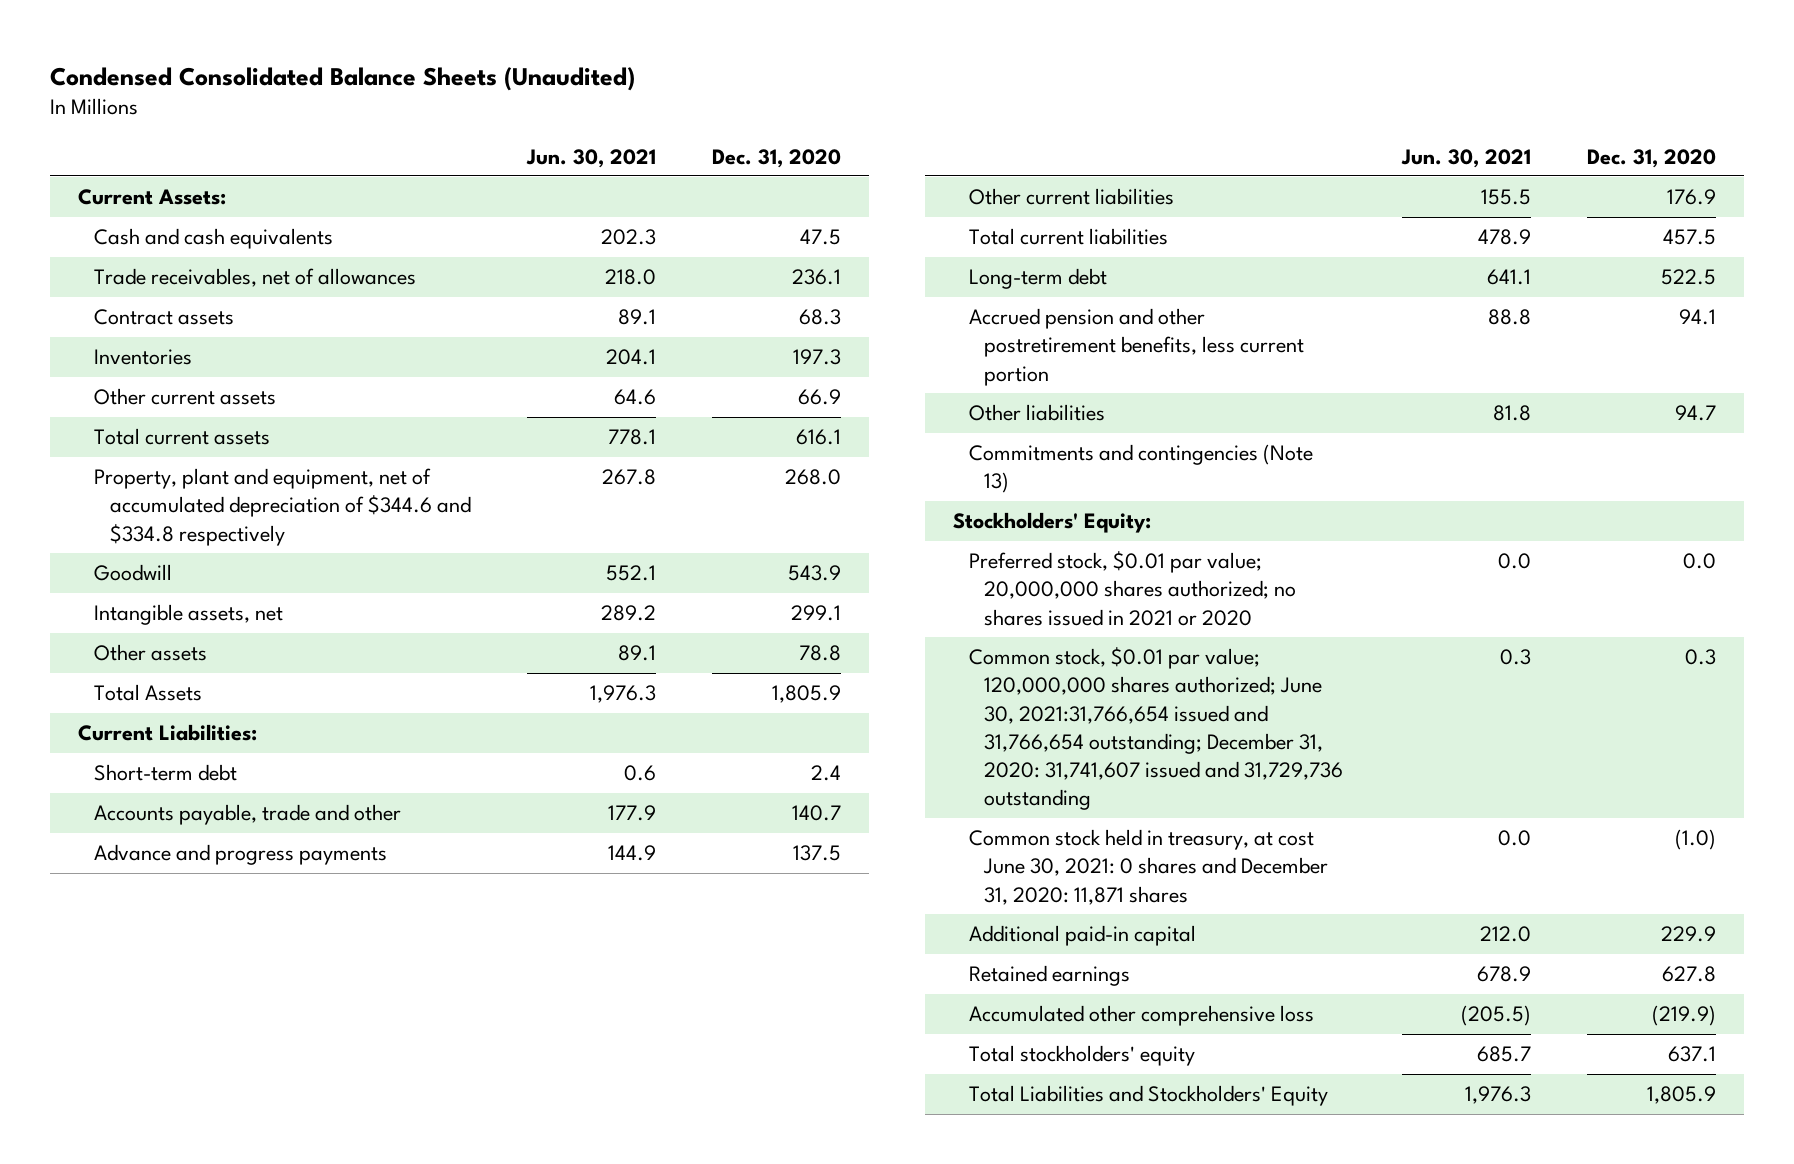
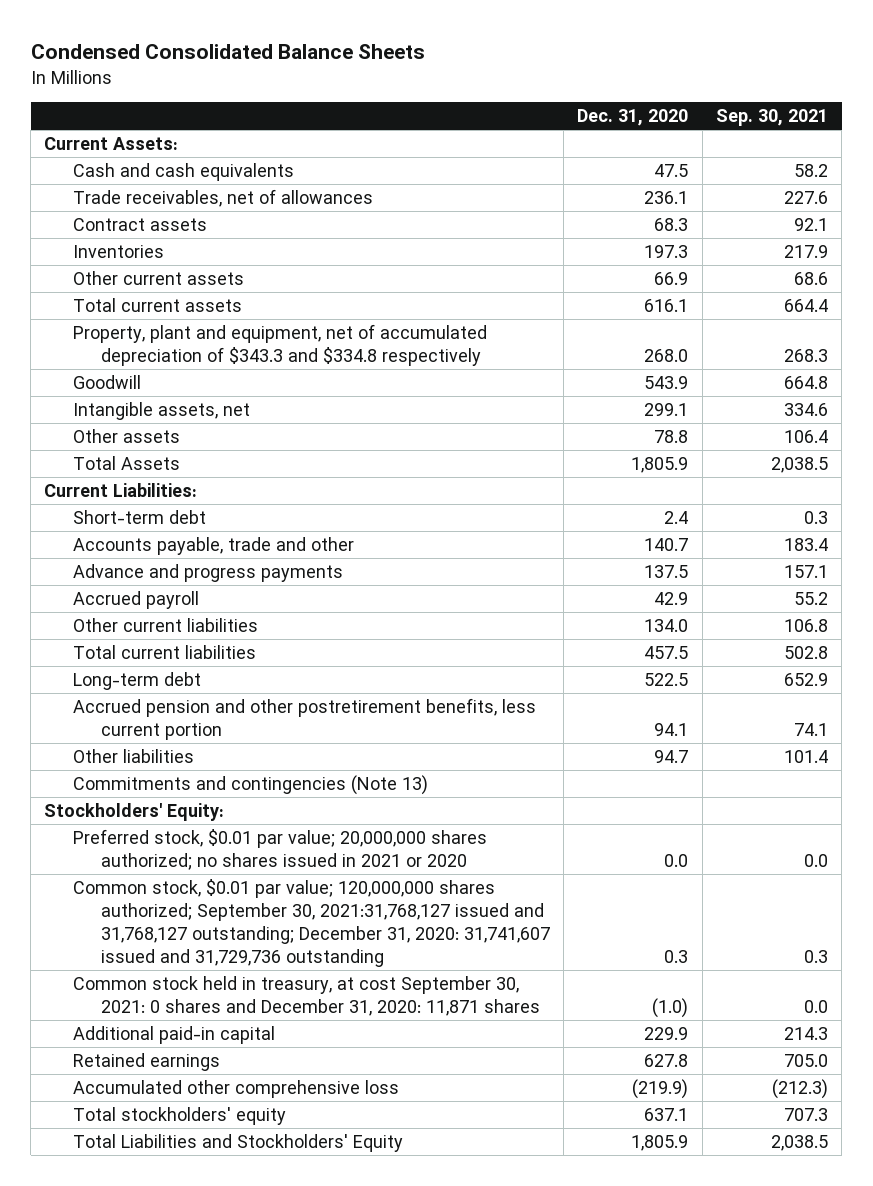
- Condensed Consolidated Balance Sheets (Unaudited)
+ Condensed Consolidated Balance Sheets
- | Jun. 30, 2021 | Dec. 31, 2020
+ | Dec. 31, 2020 | Sep. 30, 2021
- Property, plant and equipment, net of accumulated depreciation of $344.6 and $334.8 respectively | 267.8 | 268.0
+ Property, plant and equipment, net of accumulated depreciation of $343.3 and $334.8 respectively | 268.0 | 268.3
- Other current liabilities | 155.5 | 176.9
+ Accrued payroll | 42.9 | 55.2
+ Other current liabilities | 134.0 | 106.8
- Common stock, $0.01 par value; 120,000,000 shares authorized; June 30, 2021:31,766,654 issued and 31,766,654 outstanding; December 31, 2020: 31,741,607 issued and 31,729,736 outstanding | 0.3 | 0.3
- Common stock held in treasury, at cost June 30, 2021: 0 shares and December 31, 2020: 11,871 shares | 0.0 | (1.0)
+ Common stock, $0.01 par value; 120,000,000 shares authorized; September 30, 2021:31,768,127 issued and 31,768,127 outstanding; December 31, 2020: 31,741,607 issued and 31,729,736 outstanding | 0.3 | 0.3
+ Common stock held in treasury, at cost September 30, 2021: 0 shares and December 31, 2020: 11,871 shares | (1.0) | 0.0

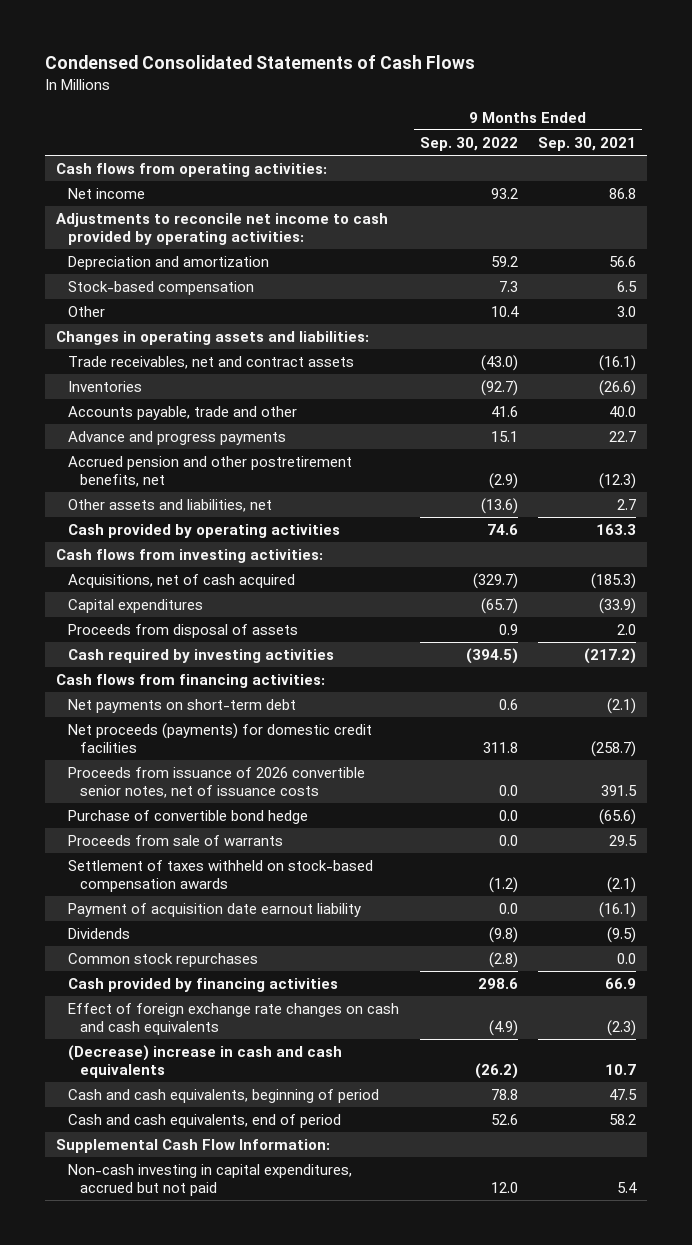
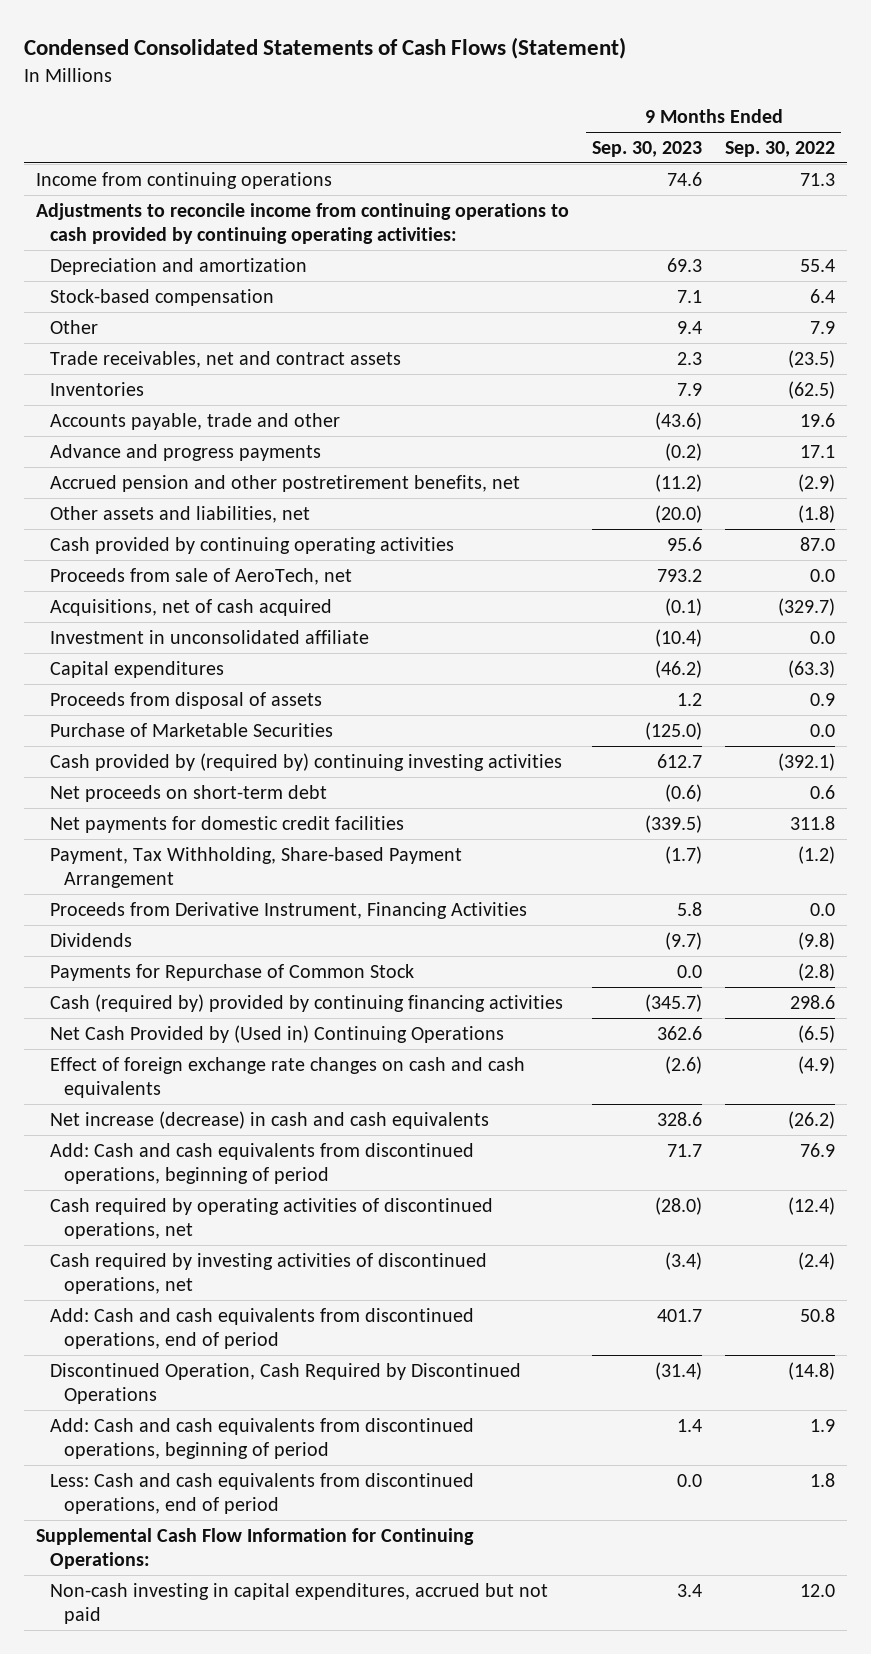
- Condensed Consolidated Statements of Cash Flows
+ Condensed Consolidated Statements of Cash Flows (Statement)
- | 9 Months Ended Sep. 30, 2022 | 9 Months Ended Sep. 30, 2021
+ | 9 Months Ended Sep. 30, 2023 | 9 Months Ended Sep. 30, 2022
- Cash flows from operating activities:
- Net income | 93.2 | 86.8
- Adjustments to reconcile net income to cash provided by operating activities:
- Depreciation and amortization | 59.2 | 56.6
- Stock-based compensation | 7.3 | 6.5
- Other | 10.4 | 3.0
- Changes in operating assets and liabilities:
- Trade receivables, net and contract assets | (43.0) | (16.1)
- Inventories | (92.7) | (26.6)
- Accounts payable, trade and other | 41.6 | 40.0
- Advance and progress payments | 15.1 | 22.7
+ Income from continuing operations | 74.6 | 71.3
+ Adjustments to reconcile income from continuing operations to cash provided by continuing operating activities:
+ Depreciation and amortization | 69.3 | 55.4
+ Stock-based compensation | 7.1 | 6.4
+ Other | 9.4 | 7.9
+ Trade receivables, net and contract assets | 2.3 | (23.5)
+ Inventories | 7.9 | (62.5)
+ Accounts payable, trade and other | (43.6) | 19.6
+ Advance and progress payments | (0.2) | 17.1
- Other assets and liabilities, net | (13.6) | 2.7
- Cash provided by operating activities | 74.6 | 163.3
- Cash flows from investing activities:
+ Other assets and liabilities, net | (20.0) | (1.8)
+ Cash provided by continuing operating activities | 95.6 | 87.0
+ Proceeds from sale of AeroTech, net | 793.2 | 0.0
- Capital expenditures | (65.7) | (33.9)
+ Investment in unconsolidated affiliate | (10.4) | 0.0
+ Capital expenditures | (46.2) | (63.3)
- Cash required by investing activities | (394.5) | (217.2)
- Cash flows from financing activities:
- Net payments on short-term debt | 0.6 | (2.1)
- Net proceeds (payments) for domestic credit facilities | 311.8 | (258.7)
- Proceeds from issuance of 2026 convertible senior notes, net of issuance costs | 0.0 | 391.5
- Purchase of convertible bond hedge | 0.0 | (65.6)
- Proceeds from sale of warrants | 0.0 | 29.5
- Settlement of taxes withheld on stock-based compensation awards | (1.2) | (2.1)
- Payment of acquisition date earnout liability | 0.0 | (16.1)
+ Purchase of Marketable Securities | (125.0) | 0.0
+ Cash provided by (required by) continuing investing activities | 612.7 | (392.1)
+ Net proceeds on short-term debt | (0.6) | 0.6
+ Net payments for domestic credit facilities | (339.5) | 311.8
+ Payment, Tax Withholding, Share-based Payment Arrangement | (1.7) | (1.2)
+ Proceeds from Derivative Instrument, Financing Activities | 5.8 | 0.0
- Common stock repurchases | (2.8) | 0.0
- Cash provided by financing activities | 298.6 | 66.9
+ Payments for Repurchase of Common Stock | 0.0 | (2.8)
+ Cash (required by) provided by continuing financing activities | (345.7) | 298.6
+ Net Cash Provided by (Used in) Continuing Operations | 362.6 | (6.5)
- (Decrease) increase in cash and cash equivalents | (26.2) | 10.7
- Cash and cash equivalents, beginning of period | 78.8 | 47.5
- Cash and cash equivalents, end of period | 52.6 | 58.2
- Supplemental Cash Flow Information:
+ Net increase (decrease) in cash and cash equivalents | 328.6 | (26.2)
+ Add: Cash and cash equivalents from discontinued operations, beginning of period | 71.7 | 76.9
+ Cash required by operating activities of discontinued operations, net | (28.0) | (12.4)
+ Cash required by investing activities of discontinued operations, net | (3.4) | (2.4)
+ Add: Cash and cash equivalents from discontinued operations, end of period | 401.7 | 50.8
+ Discontinued Operation, Cash Required by Discontinued Operations | (31.4) | (14.8)
+ Add: Cash and cash equivalents from discontinued operations, beginning of period | 1.4 | 1.9
+ Less: Cash and cash equivalents from discontinued operations, end of period | 0.0 | 1.8
+ Supplemental Cash Flow Information for Continuing Operations:

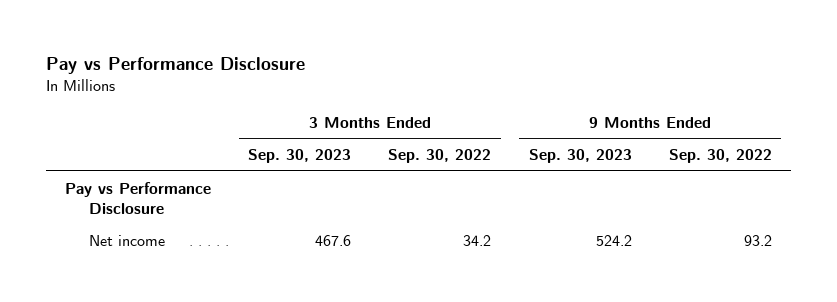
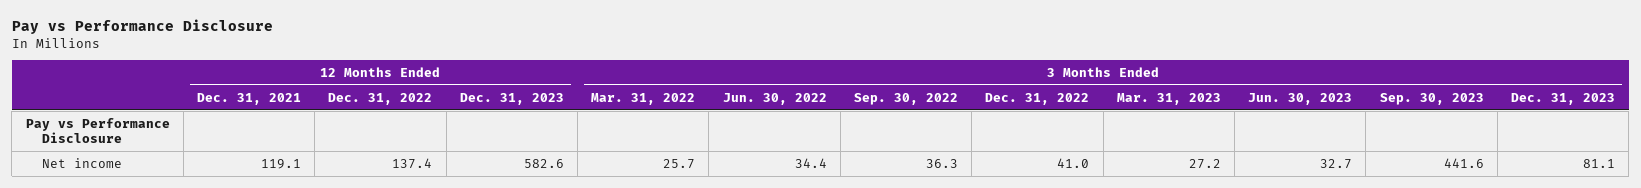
- | 3 Months Ended Sep. 30, 2023 | 3 Months Ended Sep. 30, 2022 | 9 Months Ended Sep. 30, 2023 | 9 Months Ended Sep. 30, 2022
+ | 12 Months Ended Dec. 31, 2021 | 12 Months Ended Dec. 31, 2022 | 12 Months Ended Dec. 31, 2023 | 3 Months Ended Mar. 31, 2022 | 3 Months Ended Jun. 30, 2022 | 3 Months Ended Sep. 30, 2022 | 3 Months Ended Dec. 31, 2022 | 3 Months Ended Mar. 31, 2023 | 3 Months Ended Jun. 30, 2023 | 3 Months Ended Sep. 30, 2023 | 3 Months Ended Dec. 31, 2023
- Net income | 467.6 | 34.2 | 524.2 | 93.2
+ Net income | 119.1 | 137.4 | 582.6 | 25.7 | 34.4 | 36.3 | 41.0 | 27.2 | 32.7 | 441.6 | 81.1

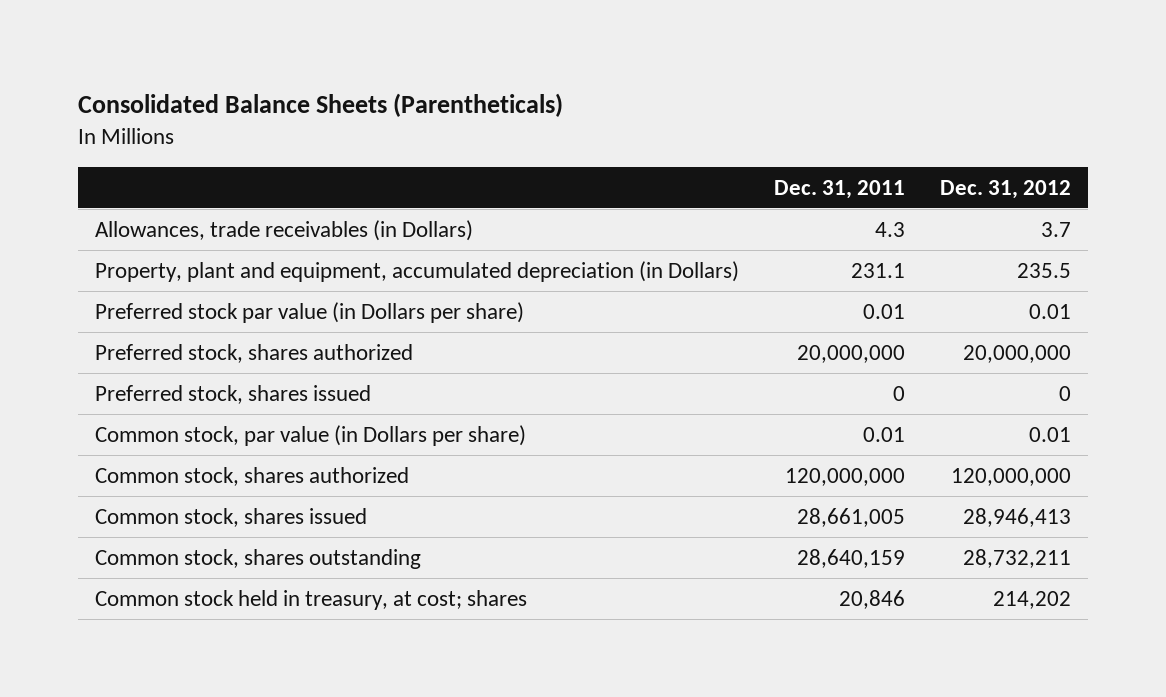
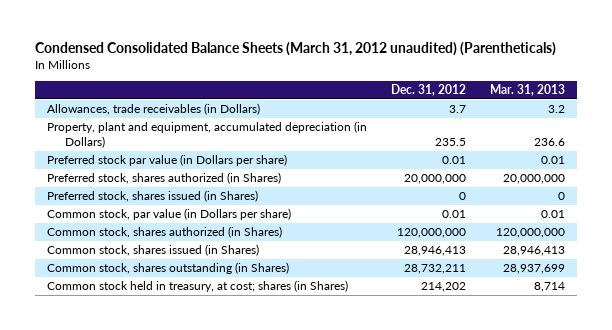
- Consolidated Balance Sheets (Parentheticals)
+ Condensed Consolidated Balance Sheets (March 31, 2012 unaudited) (Parentheticals)
- | Dec. 31, 2011 | Dec. 31, 2012
+ | Dec. 31, 2012 | Mar. 31, 2013
- Preferred stock, shares authorized | 20,000,000 | 20,000,000
- Preferred stock, shares issued | 0 | 0
+ Preferred stock, shares authorized (in Shares) | 20,000,000 | 20,000,000
+ Preferred stock, shares issued (in Shares) | 0 | 0
- Common stock, shares authorized | 120,000,000 | 120,000,000
- Common stock, shares issued | 28,661,005 | 28,946,413
- Common stock, shares outstanding | 28,640,159 | 28,732,211
- Common stock held in treasury, at cost; shares | 20,846 | 214,202
+ Common stock, shares authorized (in Shares) | 120,000,000 | 120,000,000
+ Common stock, shares issued (in Shares) | 28,946,413 | 28,946,413
+ Common stock, shares outstanding (in Shares) | 28,732,211 | 28,937,699
+ Common stock held in treasury, at cost; shares (in Shares) | 214,202 | 8,714

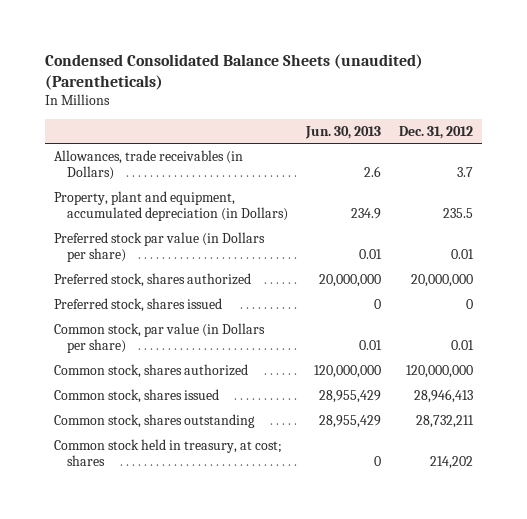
- Condensed Consolidated Balance Sheets (March 31, 2012 unaudited) (Parentheticals)
+ Condensed Consolidated Balance Sheets (unaudited) (Parentheticals)
- | Dec. 31, 2012 | Mar. 31, 2013
+ | Jun. 30, 2013 | Dec. 31, 2012
- Preferred stock, shares authorized (in Shares) | 20,000,000 | 20,000,000
- Preferred stock, shares issued (in Shares) | 0 | 0
+ Preferred stock, shares authorized | 20,000,000 | 20,000,000
+ Preferred stock, shares issued | 0 | 0
- Common stock, shares authorized (in Shares) | 120,000,000 | 120,000,000
- Common stock, shares issued (in Shares) | 28,946,413 | 28,946,413
- Common stock, shares outstanding (in Shares) | 28,732,211 | 28,937,699
- Common stock held in treasury, at cost; shares (in Shares) | 214,202 | 8,714
+ Common stock, shares authorized | 120,000,000 | 120,000,000
+ Common stock, shares issued | 28,955,429 | 28,946,413
+ Common stock, shares outstanding | 28,955,429 | 28,732,211
+ Common stock held in treasury, at cost; shares | 0 | 214,202

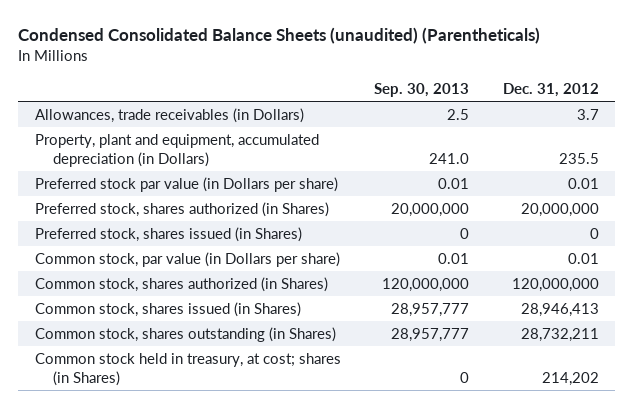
- | Jun. 30, 2013 | Dec. 31, 2012
+ | Sep. 30, 2013 | Dec. 31, 2012
- Preferred stock, shares authorized | 20,000,000 | 20,000,000
- Preferred stock, shares issued | 0 | 0
+ Preferred stock, shares authorized (in Shares) | 20,000,000 | 20,000,000
+ Preferred stock, shares issued (in Shares) | 0 | 0
- Common stock, shares authorized | 120,000,000 | 120,000,000
- Common stock, shares issued | 28,955,429 | 28,946,413
- Common stock, shares outstanding | 28,955,429 | 28,732,211
- Common stock held in treasury, at cost; shares | 0 | 214,202
+ Common stock, shares authorized (in Shares) | 120,000,000 | 120,000,000
+ Common stock, shares issued (in Shares) | 28,957,777 | 28,946,413
+ Common stock, shares outstanding (in Shares) | 28,957,777 | 28,732,211
+ Common stock held in treasury, at cost; shares (in Shares) | 0 | 214,202

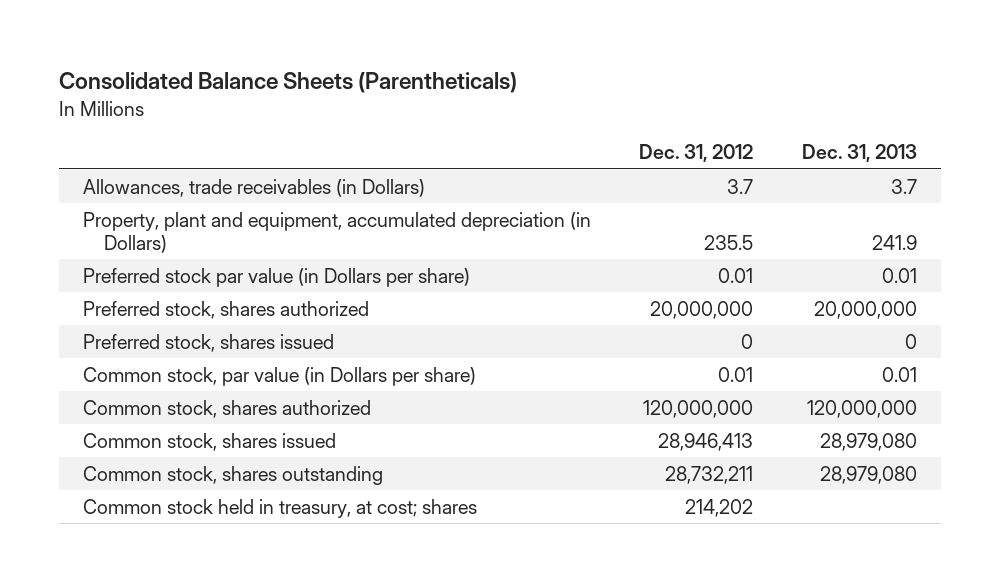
- Condensed Consolidated Balance Sheets (unaudited) (Parentheticals)
+ Consolidated Balance Sheets (Parentheticals)
- | Sep. 30, 2013 | Dec. 31, 2012
+ | Dec. 31, 2012 | Dec. 31, 2013
- Preferred stock, shares authorized (in Shares) | 20,000,000 | 20,000,000
- Preferred stock, shares issued (in Shares) | 0 | 0
+ Preferred stock, shares authorized | 20,000,000 | 20,000,000
+ Preferred stock, shares issued | 0 | 0
- Common stock, shares authorized (in Shares) | 120,000,000 | 120,000,000
- Common stock, shares issued (in Shares) | 28,957,777 | 28,946,413
- Common stock, shares outstanding (in Shares) | 28,957,777 | 28,732,211
- Common stock held in treasury, at cost; shares (in Shares) | 0 | 214,202
+ Common stock, shares authorized | 120,000,000 | 120,000,000
+ Common stock, shares issued | 28,946,413 | 28,979,080
+ Common stock, shares outstanding | 28,732,211 | 28,979,080
+ Common stock held in treasury, at cost; shares | 214,202 |

